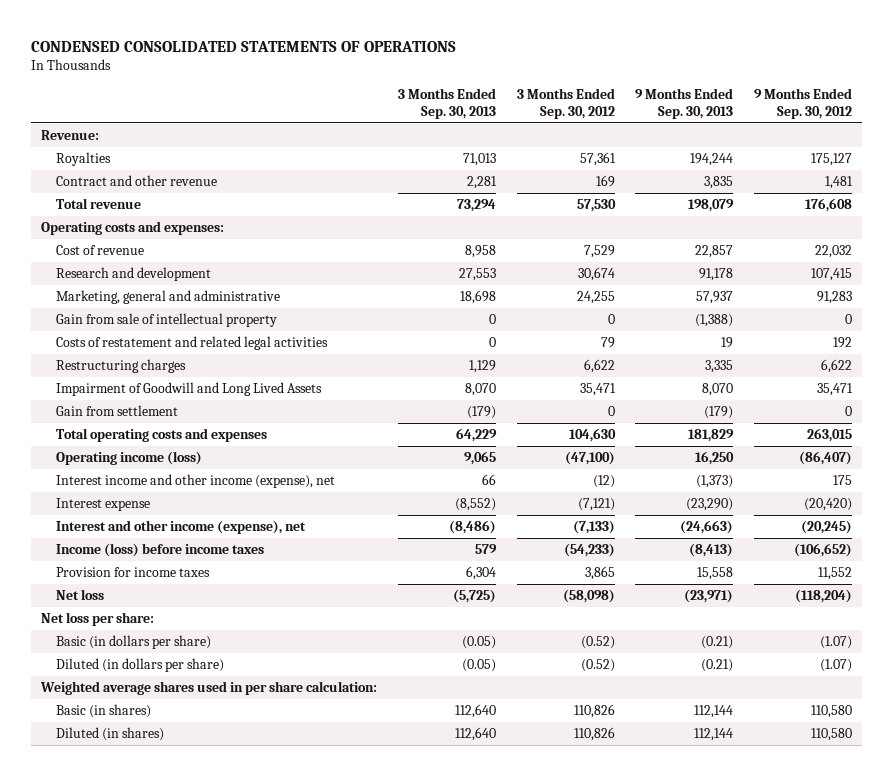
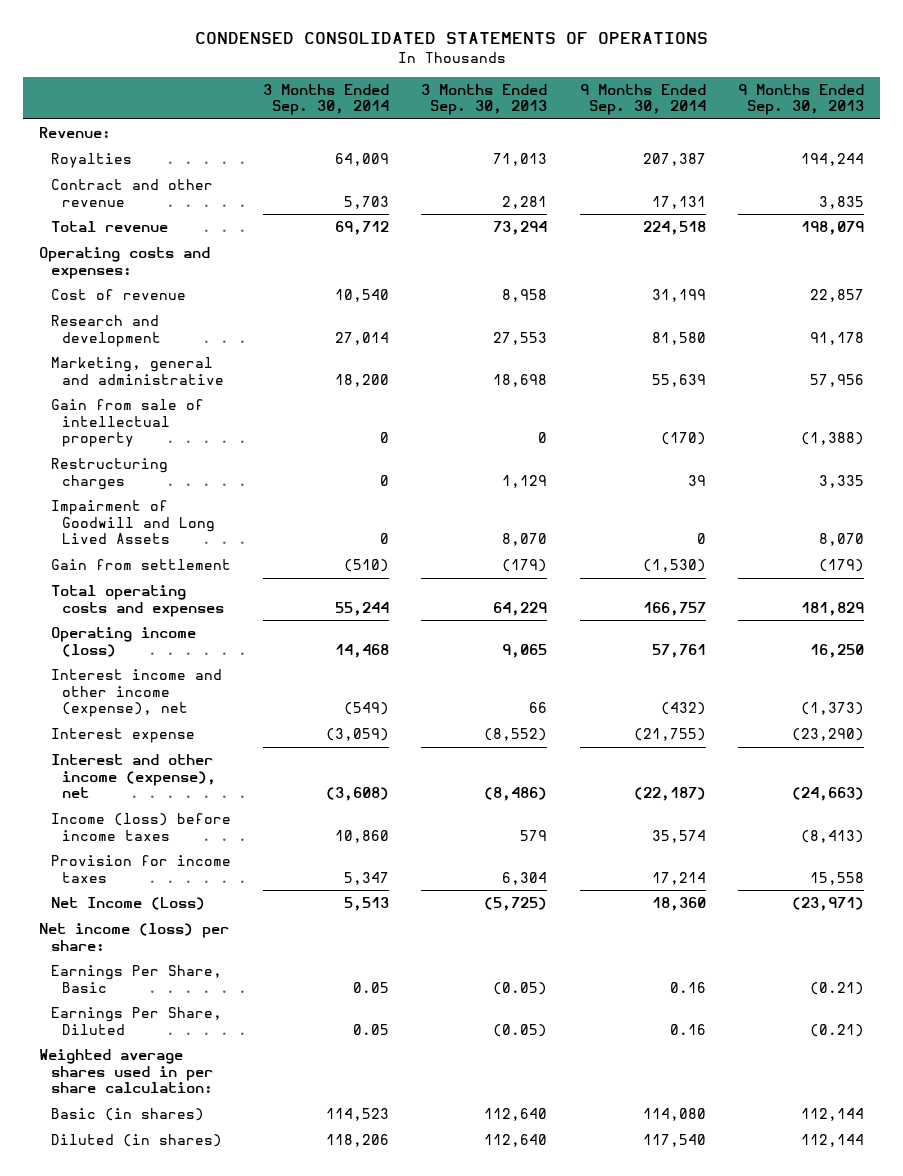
- | 3 Months Ended Sep. 30, 2013 | 3 Months Ended Sep. 30, 2012 | 9 Months Ended Sep. 30, 2013 | 9 Months Ended Sep. 30, 2012
+ | 3 Months Ended Sep. 30, 2014 | 3 Months Ended Sep. 30, 2013 | 9 Months Ended Sep. 30, 2014 | 9 Months Ended Sep. 30, 2013
- Marketing, general and administrative | 18,698 | 24,255 | 57,937 | 91,283
+ Marketing, general and administrative | 18,200 | 18,698 | 55,639 | 57,956
- Costs of restatement and related legal activities | 0 | 79 | 19 | 192
- Net loss | (5,725) | (58,098) | (23,971) | (118,204)
- Net loss per share:
- Basic (in dollars per share) | (0.05) | (0.52) | (0.21) | (1.07)
- Diluted (in dollars per share) | (0.05) | (0.52) | (0.21) | (1.07)
+ Net Income (Loss) | 5,513 | (5,725) | 18,360 | (23,971)
+ Net income (loss) per share:
+ Earnings Per Share, Basic | 0.05 | (0.05) | 0.16 | (0.21)
+ Earnings Per Share, Diluted | 0.05 | (0.05) | 0.16 | (0.21)

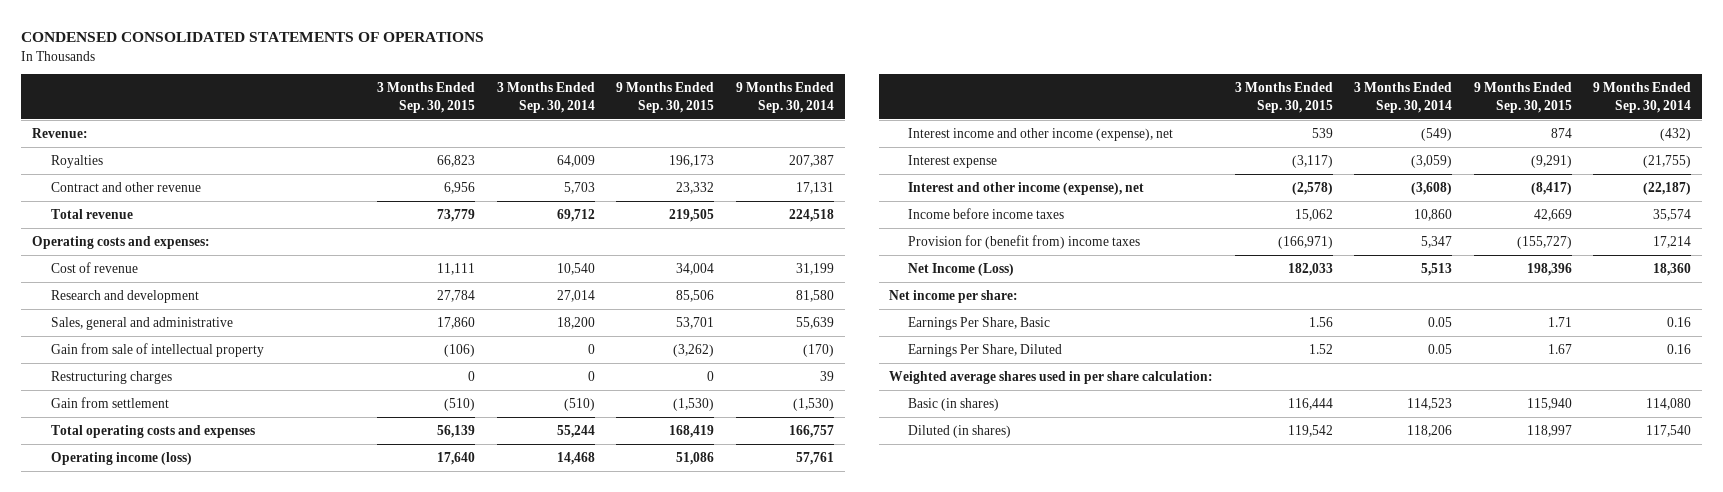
- | 3 Months Ended Sep. 30, 2014 | 3 Months Ended Sep. 30, 2013 | 9 Months Ended Sep. 30, 2014 | 9 Months Ended Sep. 30, 2013
+ | 3 Months Ended Sep. 30, 2015 | 3 Months Ended Sep. 30, 2014 | 9 Months Ended Sep. 30, 2015 | 9 Months Ended Sep. 30, 2014
- Marketing, general and administrative | 18,200 | 18,698 | 55,639 | 57,956
+ Sales, general and administrative | 17,860 | 18,200 | 53,701 | 55,639
- Impairment of Goodwill and Long Lived Assets | 0 | 8,070 | 0 | 8,070
- Income (loss) before income taxes | 10,860 | 579 | 35,574 | (8,413)
- Provision for income taxes | 5,347 | 6,304 | 17,214 | 15,558
+ Income before income taxes | 15,062 | 10,860 | 42,669 | 35,574
+ Provision for (benefit from) income taxes | (166,971) | 5,347 | (155,727) | 17,214
- Net income (loss) per share:
+ Net income per share:

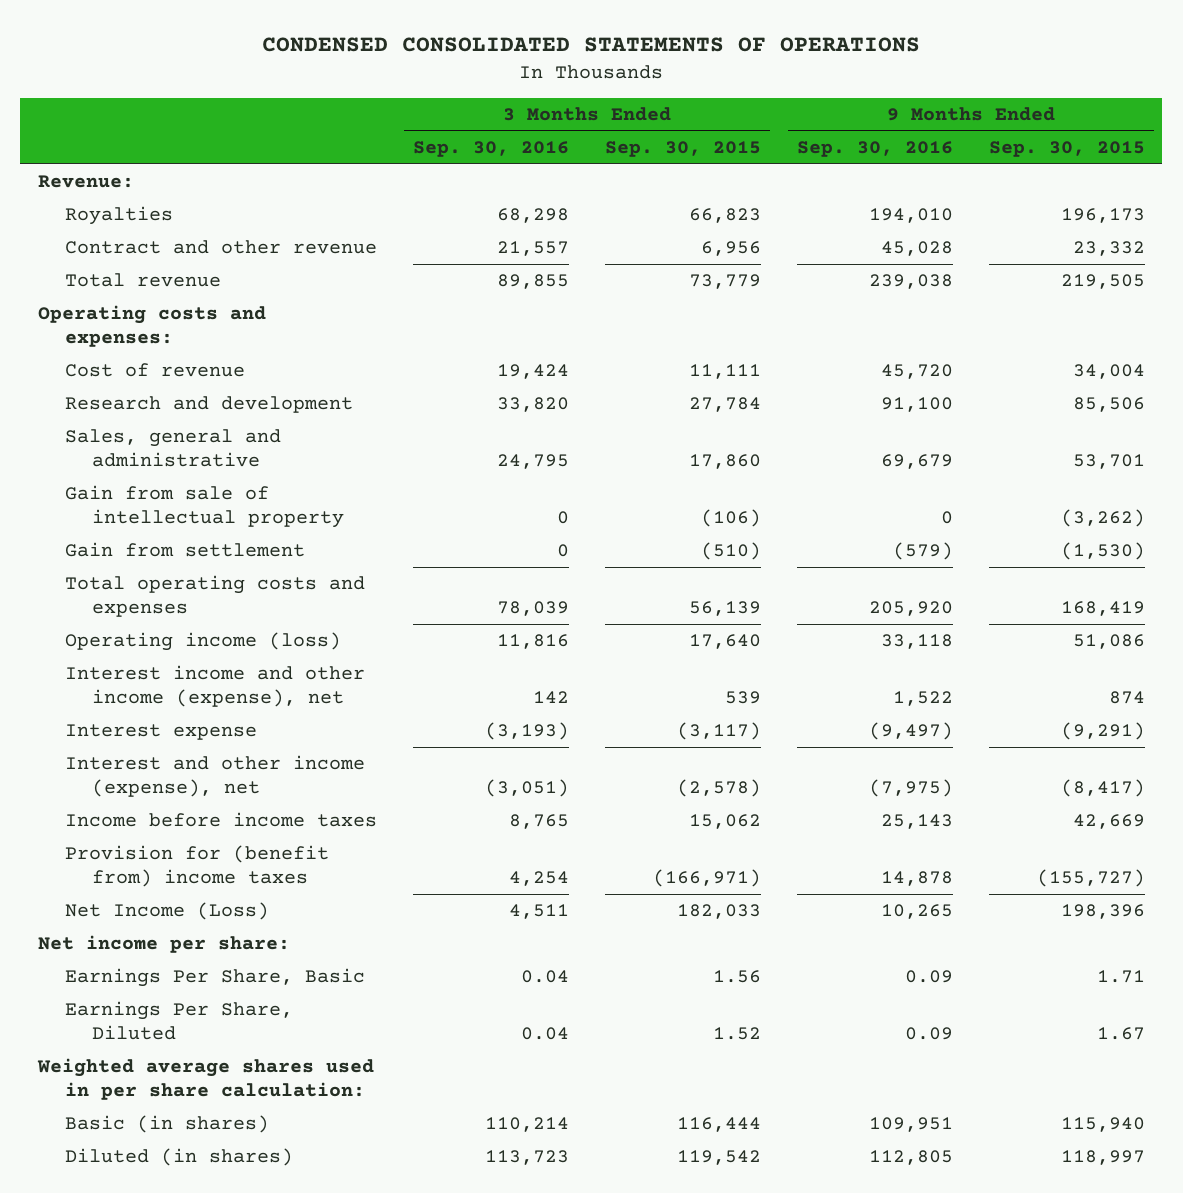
- | 3 Months Ended Sep. 30, 2015 | 3 Months Ended Sep. 30, 2014 | 9 Months Ended Sep. 30, 2015 | 9 Months Ended Sep. 30, 2014
+ | 3 Months Ended Sep. 30, 2016 | 3 Months Ended Sep. 30, 2015 | 9 Months Ended Sep. 30, 2016 | 9 Months Ended Sep. 30, 2015
- Restructuring charges | 0 | 0 | 0 | 39

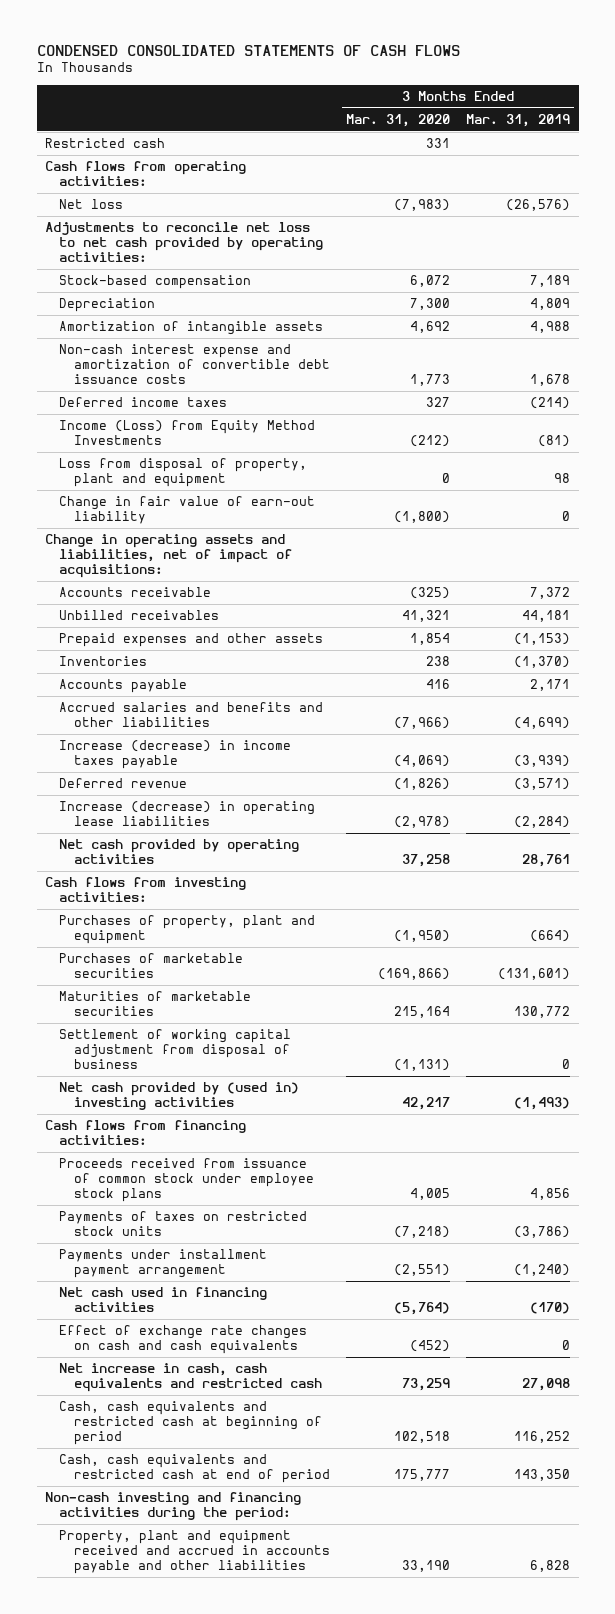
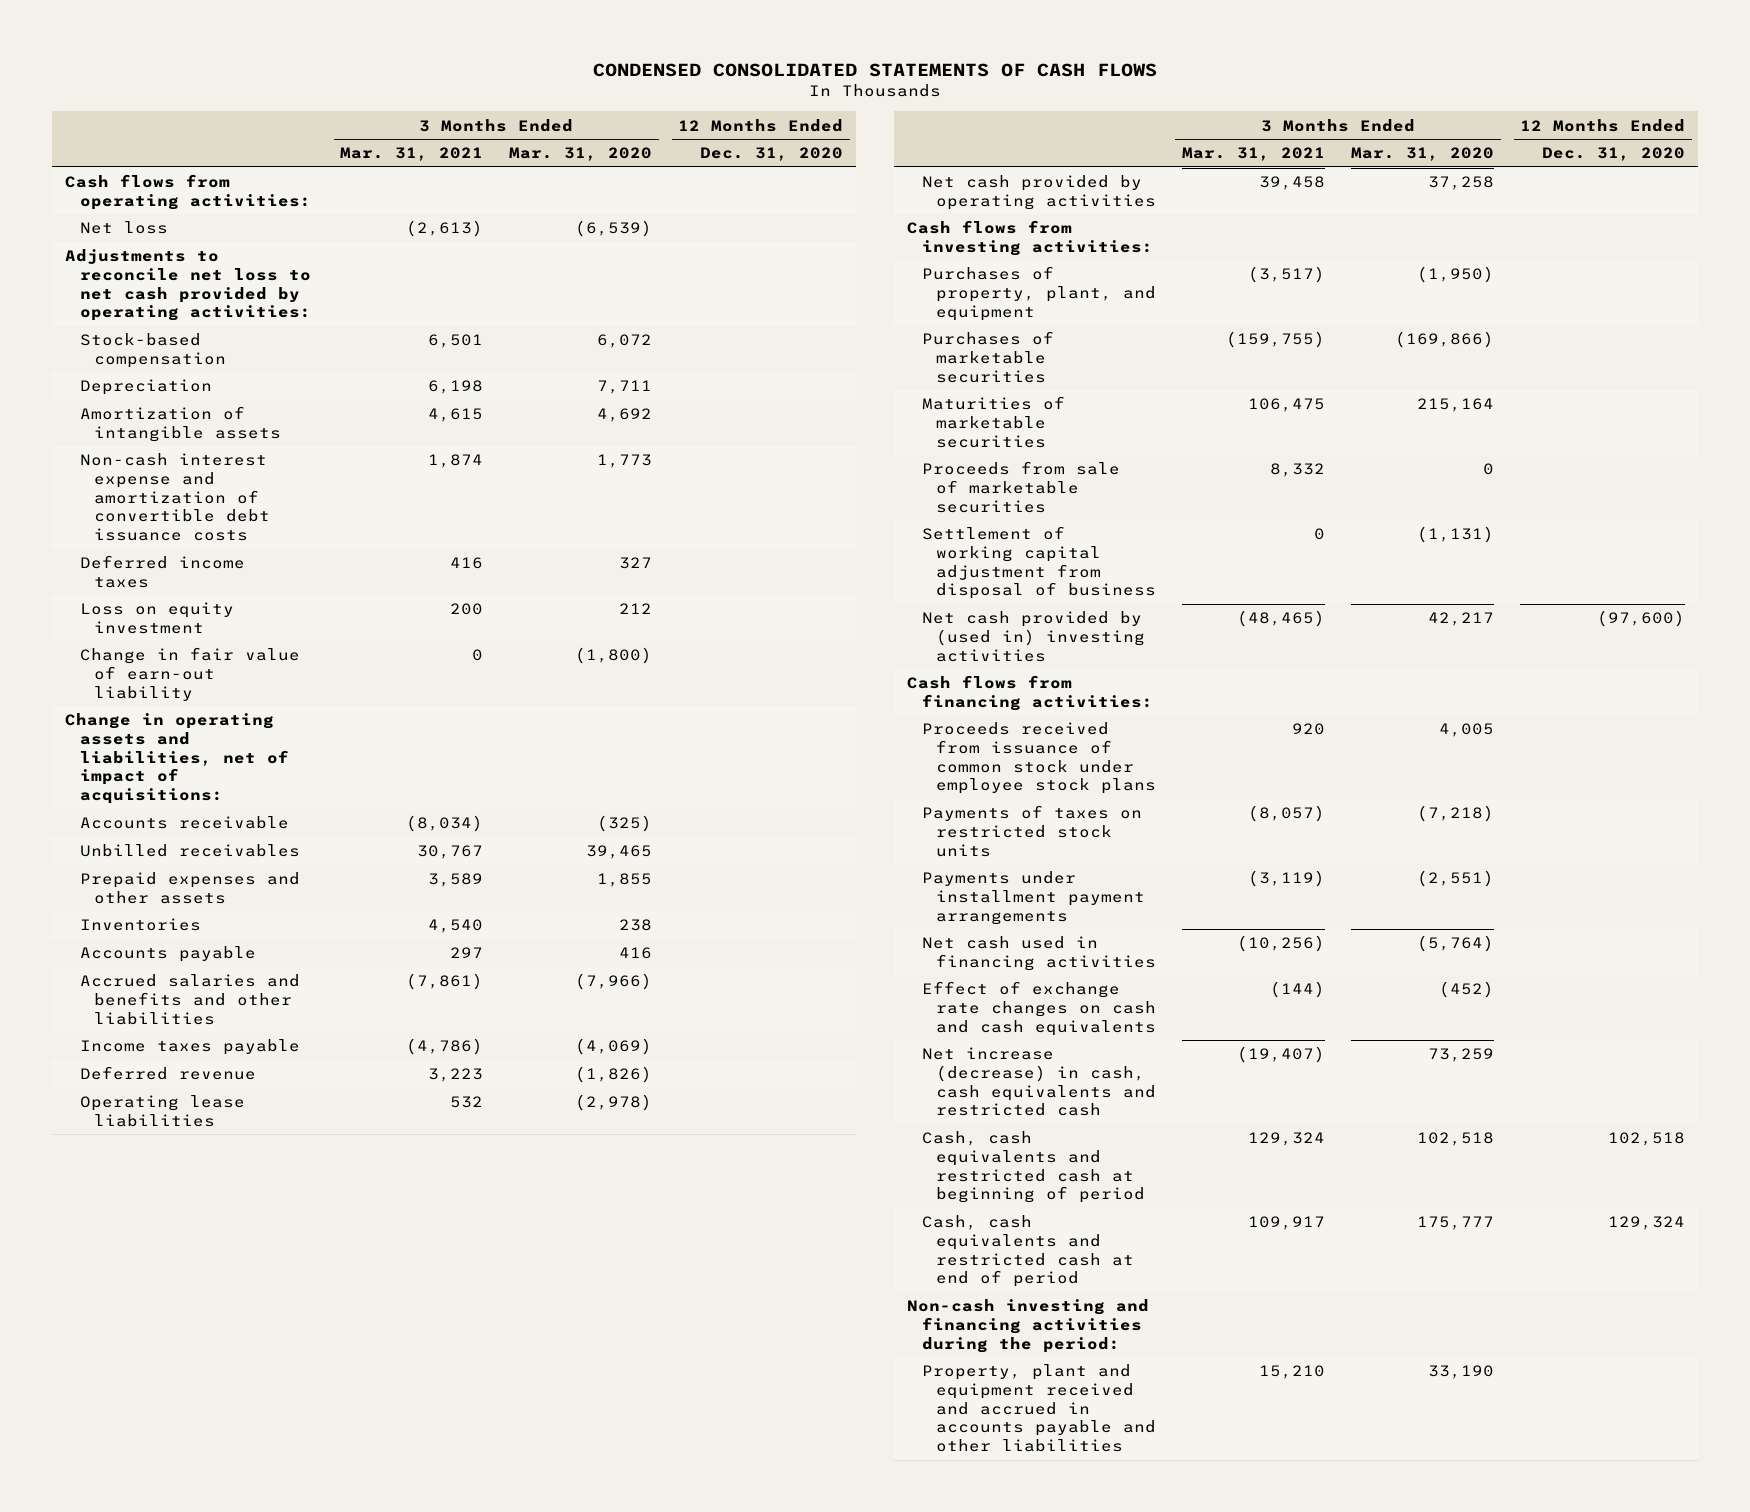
- | 3 Months Ended Mar. 31, 2020 | 3 Months Ended Mar. 31, 2019
+ | 3 Months Ended Mar. 31, 2021 | 3 Months Ended Mar. 31, 2020 | 12 Months Ended Dec. 31, 2020
- Restricted cash | 331 |
- Net loss | (7,983) | (26,576)
+ Net loss | (2,613) | (6,539) |
- Depreciation | 7,300 | 4,809
+ Depreciation | 6,198 | 7,711 |
- Income (Loss) from Equity Method Investments | (212) | (81)
- Loss from disposal of property, plant and equipment | 0 | 98
+ Loss on equity investment | 200 | 212 |
- Unbilled receivables | 41,321 | 44,181
- Prepaid expenses and other assets | 1,854 | (1,153)
+ Unbilled receivables | 30,767 | 39,465 |
+ Prepaid expenses and other assets | 3,589 | 1,855 |
- Increase (decrease) in income taxes payable | (4,069) | (3,939)
+ Income taxes payable | (4,786) | (4,069) |
- Increase (decrease) in operating lease liabilities | (2,978) | (2,284)
+ Operating lease liabilities | 532 | (2,978) |
- Purchases of property, plant and equipment | (1,950) | (664)
+ Purchases of property, plant, and equipment | (3,517) | (1,950) |
+ Proceeds from sale of marketable securities | 8,332 | 0 |
- Payments under installment payment arrangement | (2,551) | (1,240)
+ Payments under installment payment arrangements | (3,119) | (2,551) |
- Net increase in cash, cash equivalents and restricted cash | 73,259 | 27,098
+ Net increase (decrease) in cash, cash equivalents and restricted cash | (19,407) | 73,259 |

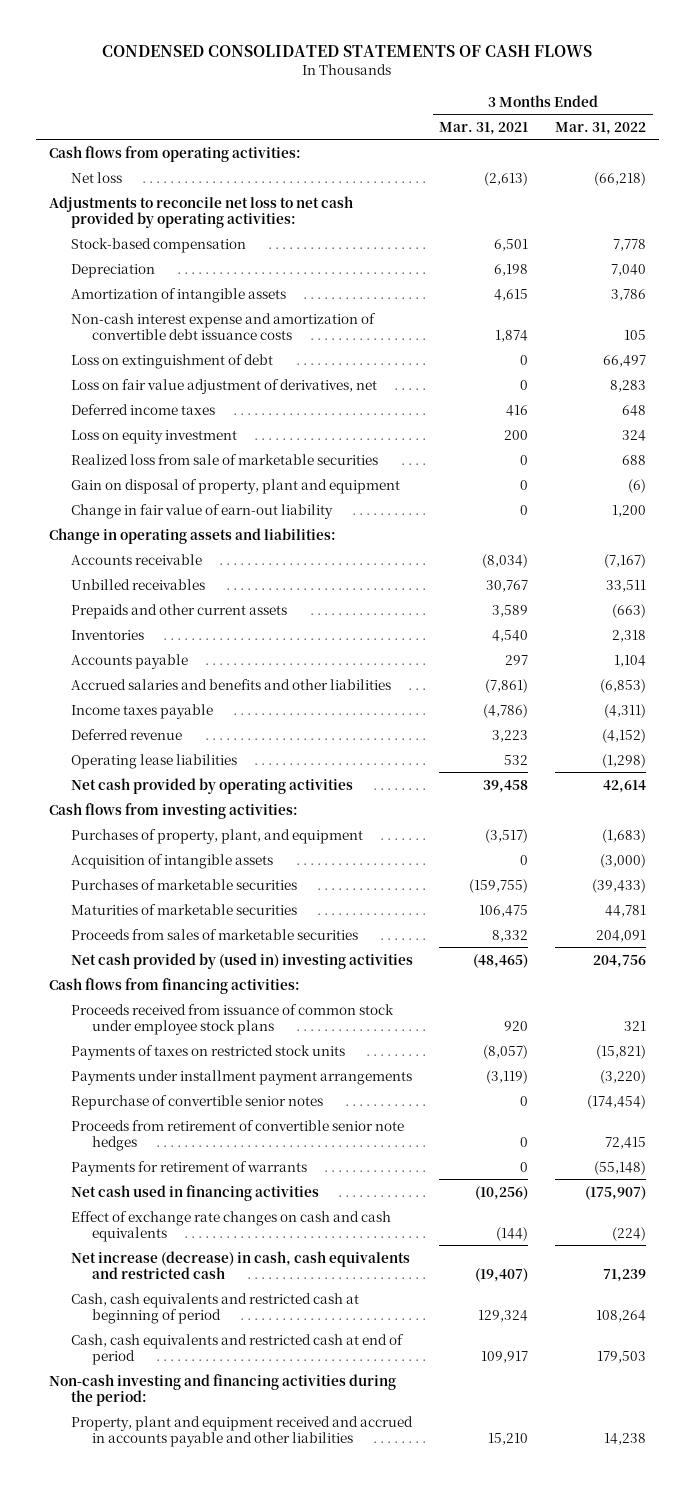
- | 3 Months Ended Mar. 31, 2021 | 3 Months Ended Mar. 31, 2020 | 12 Months Ended Dec. 31, 2020
+ | 3 Months Ended Mar. 31, 2021 | 3 Months Ended Mar. 31, 2022
+ Loss on extinguishment of debt | 0 | 66,497
+ Loss on fair value adjustment of derivatives, net | 0 | 8,283
+ Realized loss from sale of marketable securities | 0 | 688
+ Gain on disposal of property, plant and equipment | 0 | (6)
- Change in operating assets and liabilities, net of impact of acquisitions:
+ Change in operating assets and liabilities:
- Prepaid expenses and other assets | 3,589 | 1,855 |
+ Prepaids and other current assets | 3,589 | (663)
+ Acquisition of intangible assets | 0 | (3,000)
- Proceeds from sale of marketable securities | 8,332 | 0 |
- Settlement of working capital adjustment from disposal of business | 0 | (1,131) |
+ Proceeds from sales of marketable securities | 8,332 | 204,091
+ Repurchase of convertible senior notes | 0 | (174,454)
+ Proceeds from retirement of convertible senior note hedges | 0 | 72,415
+ Payments for retirement of warrants | 0 | (55,148)

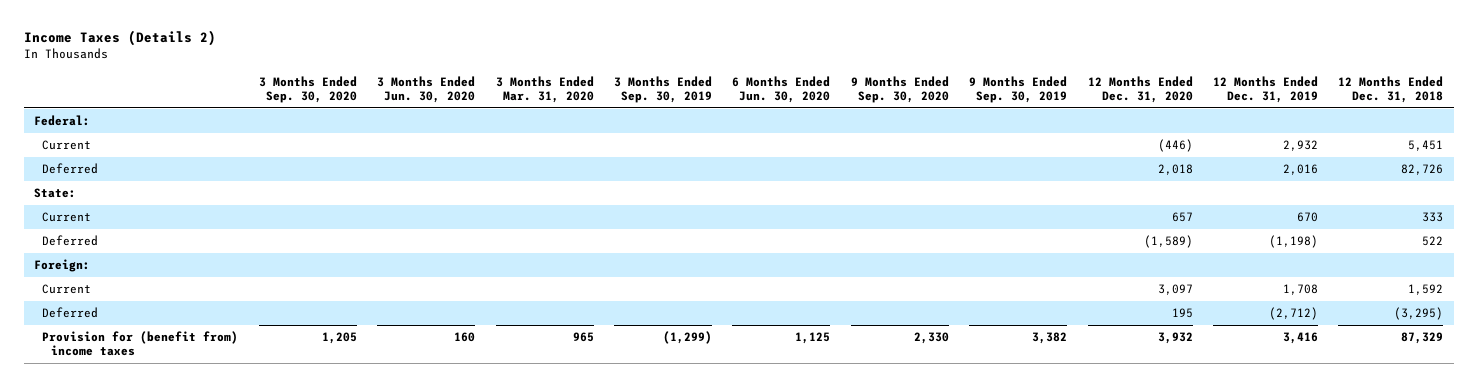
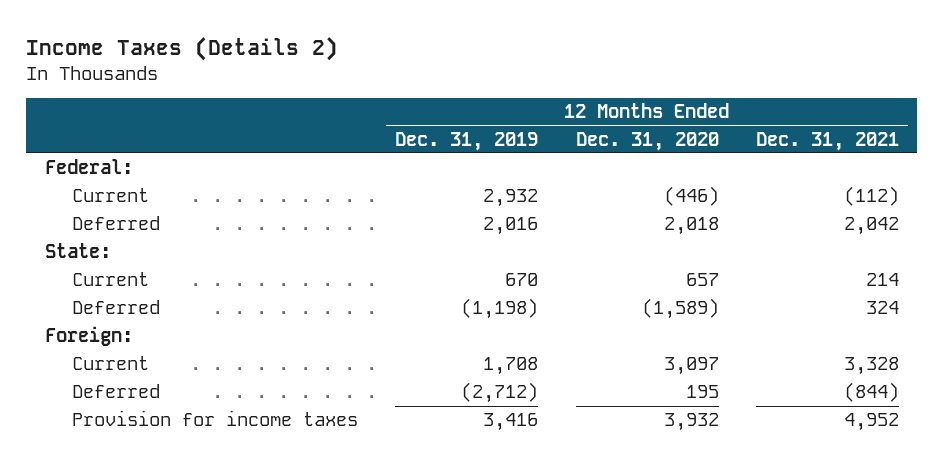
- | 3 Months Ended Sep. 30, 2020 | 3 Months Ended Jun. 30, 2020 | 3 Months Ended Mar. 31, 2020 | 3 Months Ended Sep. 30, 2019 | 6 Months Ended Jun. 30, 2020 | 9 Months Ended Sep. 30, 2020 | 9 Months Ended Sep. 30, 2019 | 12 Months Ended Dec. 31, 2020 | 12 Months Ended Dec. 31, 2019 | 12 Months Ended Dec. 31, 2018
+ | 12 Months Ended Dec. 31, 2019 | 12 Months Ended Dec. 31, 2020 | 12 Months Ended Dec. 31, 2021
- Provision for (benefit from) income taxes | 1,205 | 160 | 965 | (1,299) | 1,125 | 2,330 | 3,382 | 3,932 | 3,416 | 87,329
+ Provision for income taxes | 3,416 | 3,932 | 4,952

